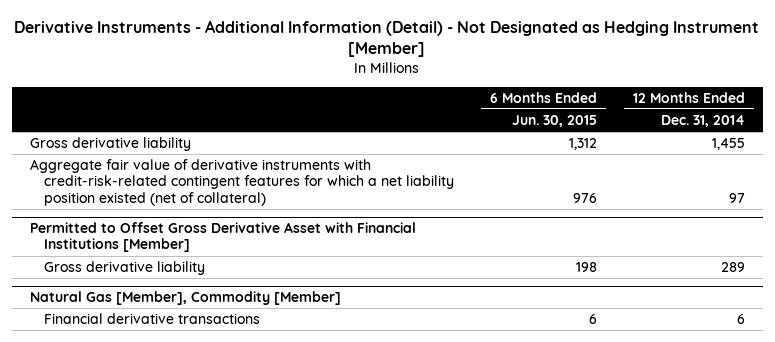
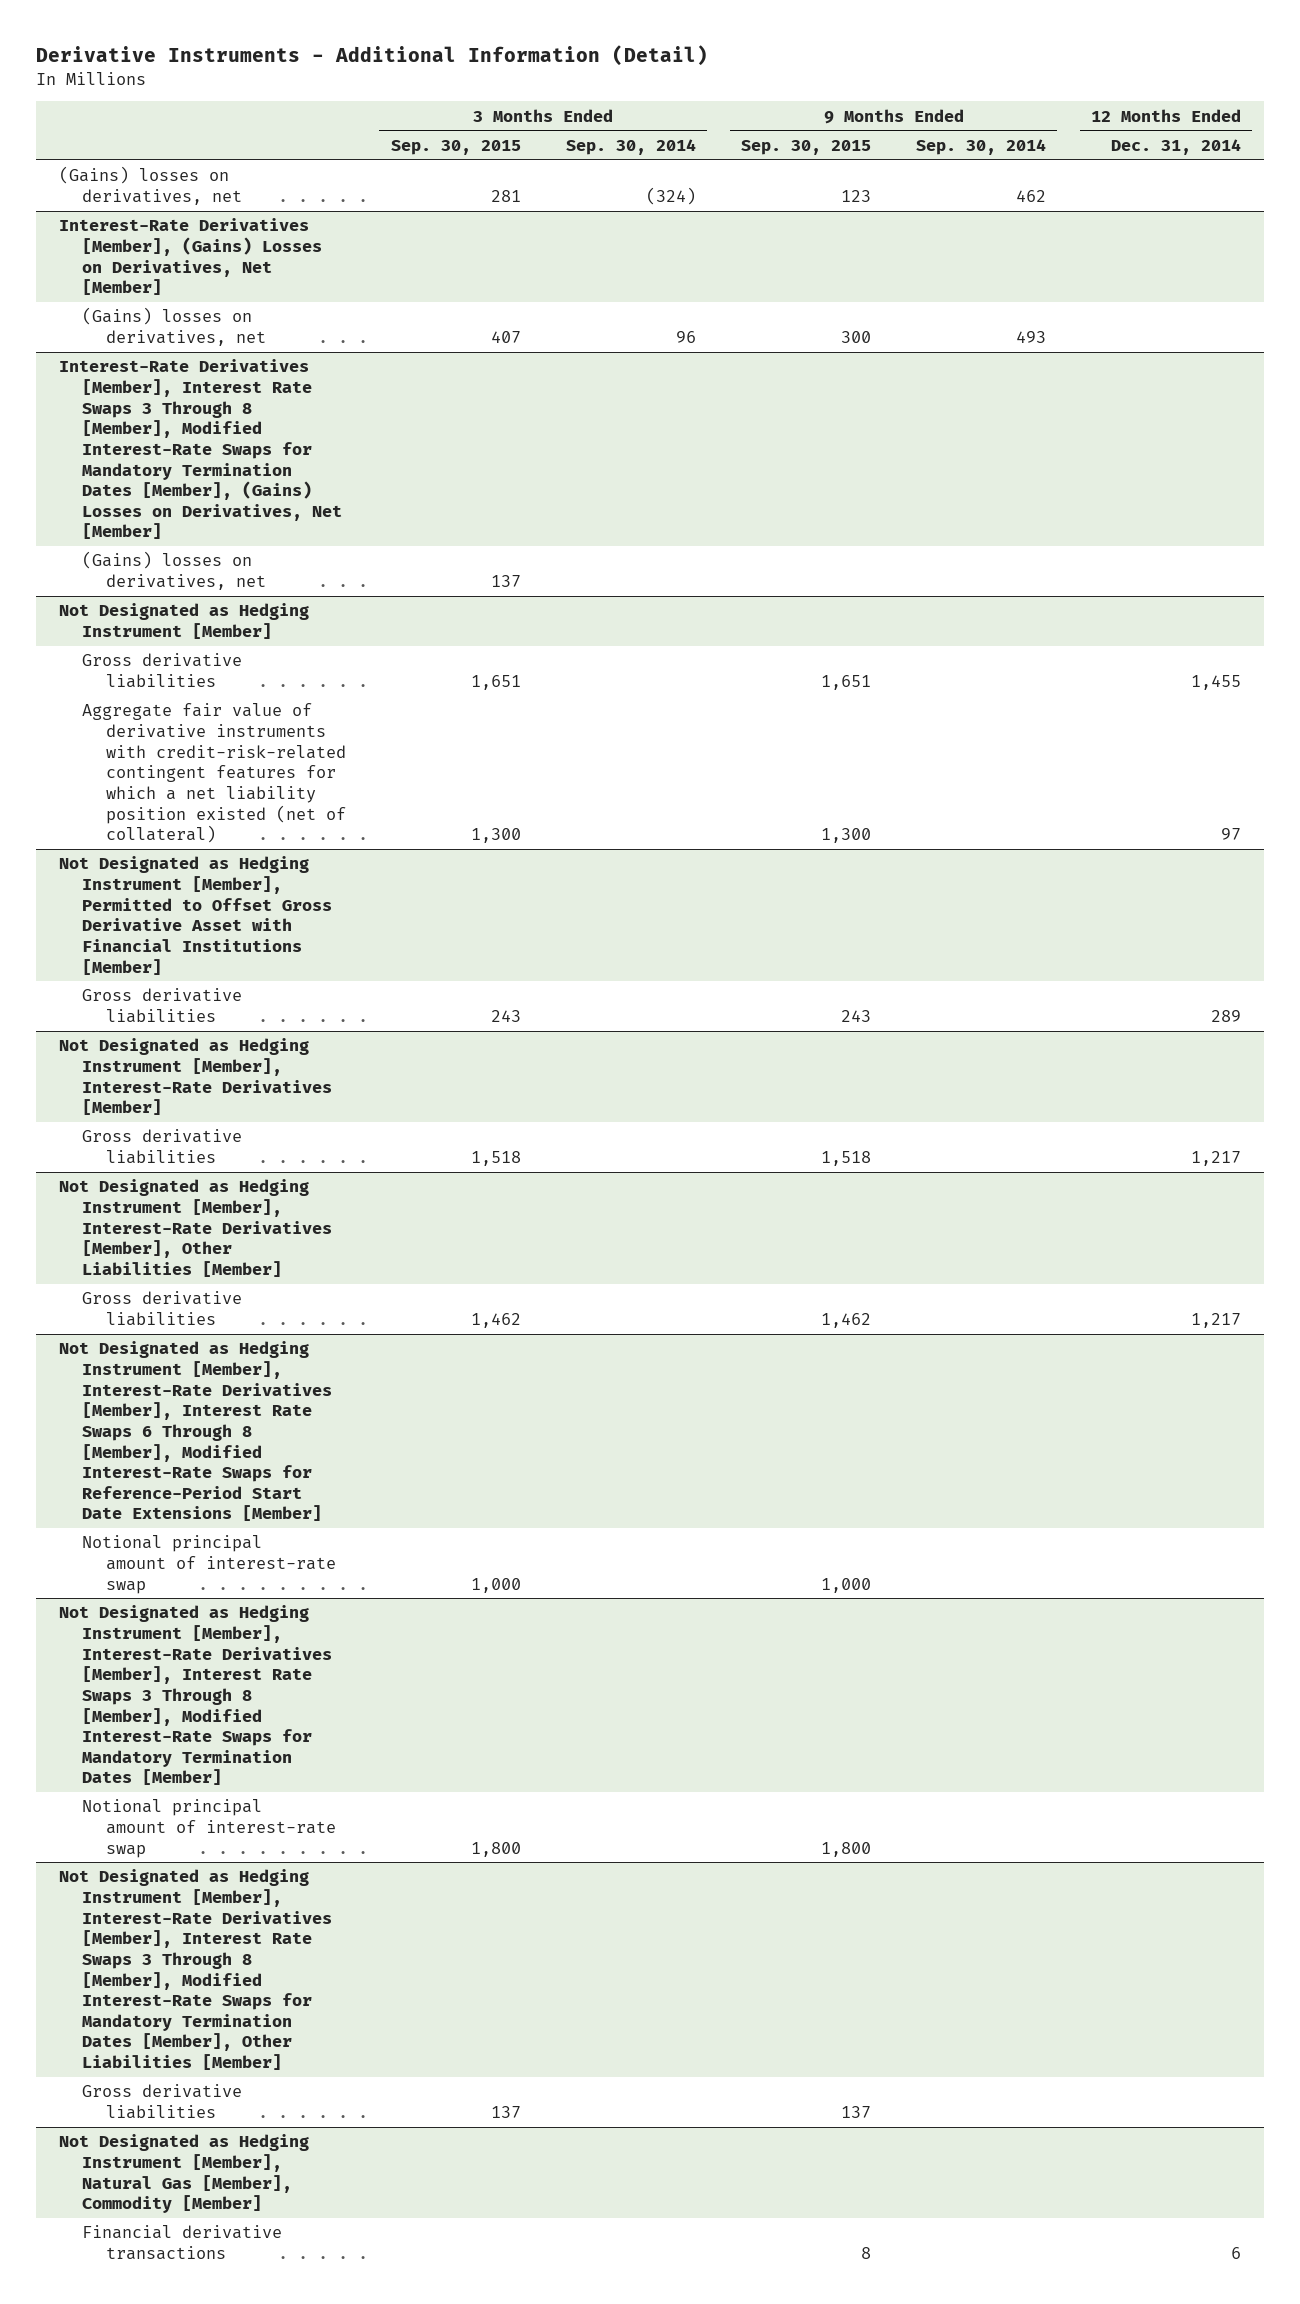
- Derivative Instruments - Additional Information (Detail) - Not Designated as Hedging Instrument [Member]
+ Derivative Instruments - Additional Information (Detail)
- | 6 Months Ended Jun. 30, 2015 | 12 Months Ended Dec. 31, 2014
+ | 3 Months Ended Sep. 30, 2015 | 3 Months Ended Sep. 30, 2014 | 9 Months Ended Sep. 30, 2015 | 9 Months Ended Sep. 30, 2014 | 12 Months Ended Dec. 31, 2014
- Gross derivative liability | 1,312 | 1,455
- Aggregate fair value of derivative instruments with credit-risk-related contingent features for which a net liability position existed (net of collateral) | 976 | 97
- Permitted to Offset Gross Derivative Asset with Financial Institutions [Member]
- Gross derivative liability | 198 | 289
- Natural Gas [Member], Commodity [Member]
+ (Gains) losses on derivatives, net | 281 | (324) | 123 | 462 |
+ Interest-Rate Derivatives [Member], (Gains) Losses on Derivatives, Net [Member]
+ (Gains) losses on derivatives, net | 407 | 96 | 300 | 493 |
+ Interest-Rate Derivatives [Member], Interest Rate Swaps 3 Through 8 [Member], Modified Interest-Rate Swaps for Mandatory Termination Dates [Member], (Gains) Losses on Derivatives, Net [Member]
+ (Gains) losses on derivatives, net | 137 | | | |
+ Not Designated as Hedging Instrument [Member]
+ Gross derivative liabilities | 1,651 | | 1,651 | | 1,455
+ Aggregate fair value of derivative instruments with credit-risk-related contingent features for which a net liability position existed (net of collateral) | 1,300 | | 1,300 | | 97
+ Not Designated as Hedging Instrument [Member], Permitted to Offset Gross Derivative Asset with Financial Institutions [Member]
+ Gross derivative liabilities | 243 | | 243 | | 289
+ Not Designated as Hedging Instrument [Member], Interest-Rate Derivatives [Member]
+ Gross derivative liabilities | 1,518 | | 1,518 | | 1,217
+ Not Designated as Hedging Instrument [Member], Interest-Rate Derivatives [Member], Other Liabilities [Member]
+ Gross derivative liabilities | 1,462 | | 1,462 | | 1,217
+ Not Designated as Hedging Instrument [Member], Interest-Rate Derivatives [Member], Interest Rate Swaps 6 Through 8 [Member], Modified Interest-Rate Swaps for Reference-Period Start Date Extensions [Member]
+ Notional principal amount of interest-rate swap | 1,000 | | 1,000 | |
+ Not Designated as Hedging Instrument [Member], Interest-Rate Derivatives [Member], Interest Rate Swaps 3 Through 8 [Member], Modified Interest-Rate Swaps for Mandatory Termination Dates [Member]
+ Notional principal amount of interest-rate swap | 1,800 | | 1,800 | |
+ Not Designated as Hedging Instrument [Member], Interest-Rate Derivatives [Member], Interest Rate Swaps 3 Through 8 [Member], Modified Interest-Rate Swaps for Mandatory Termination Dates [Member], Other Liabilities [Member]
+ Gross derivative liabilities | 137 | | 137 | |
+ Not Designated as Hedging Instrument [Member], Natural Gas [Member], Commodity [Member]

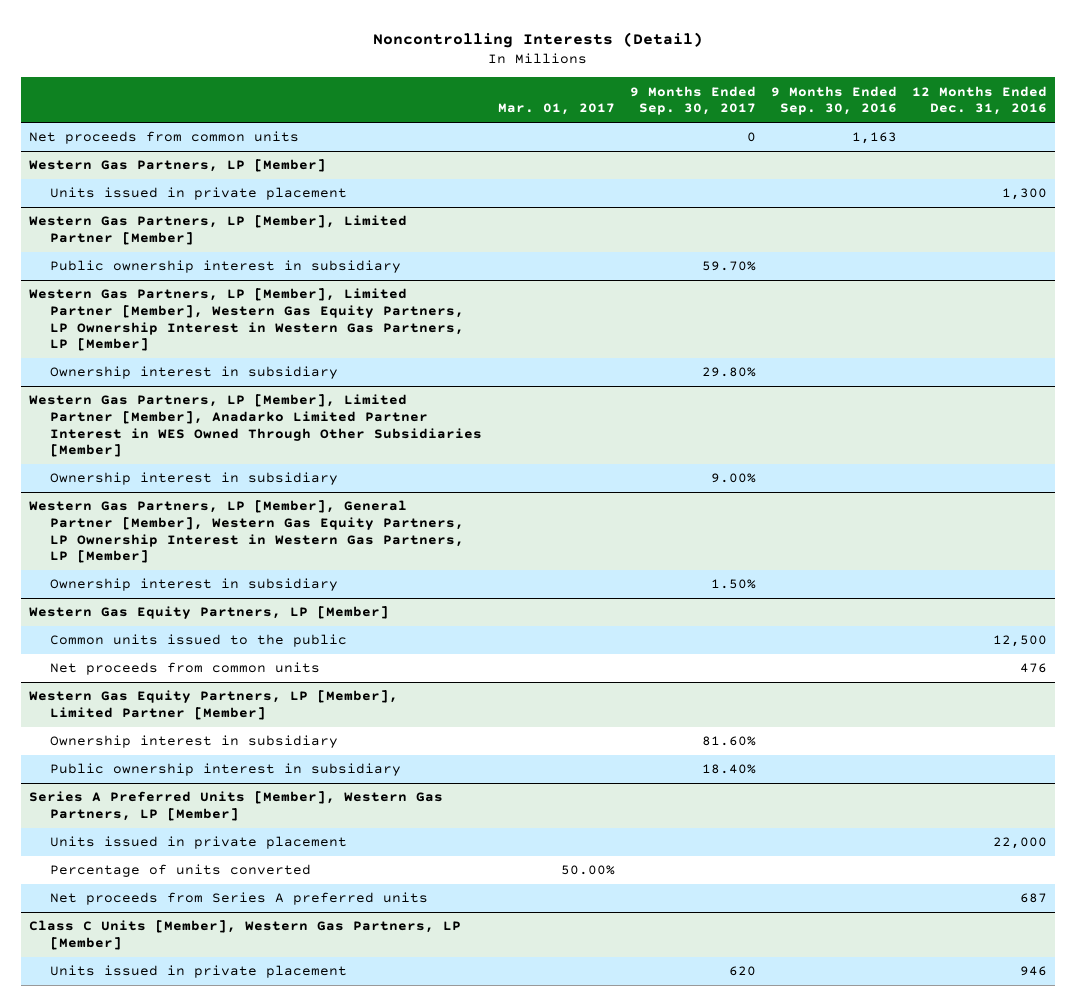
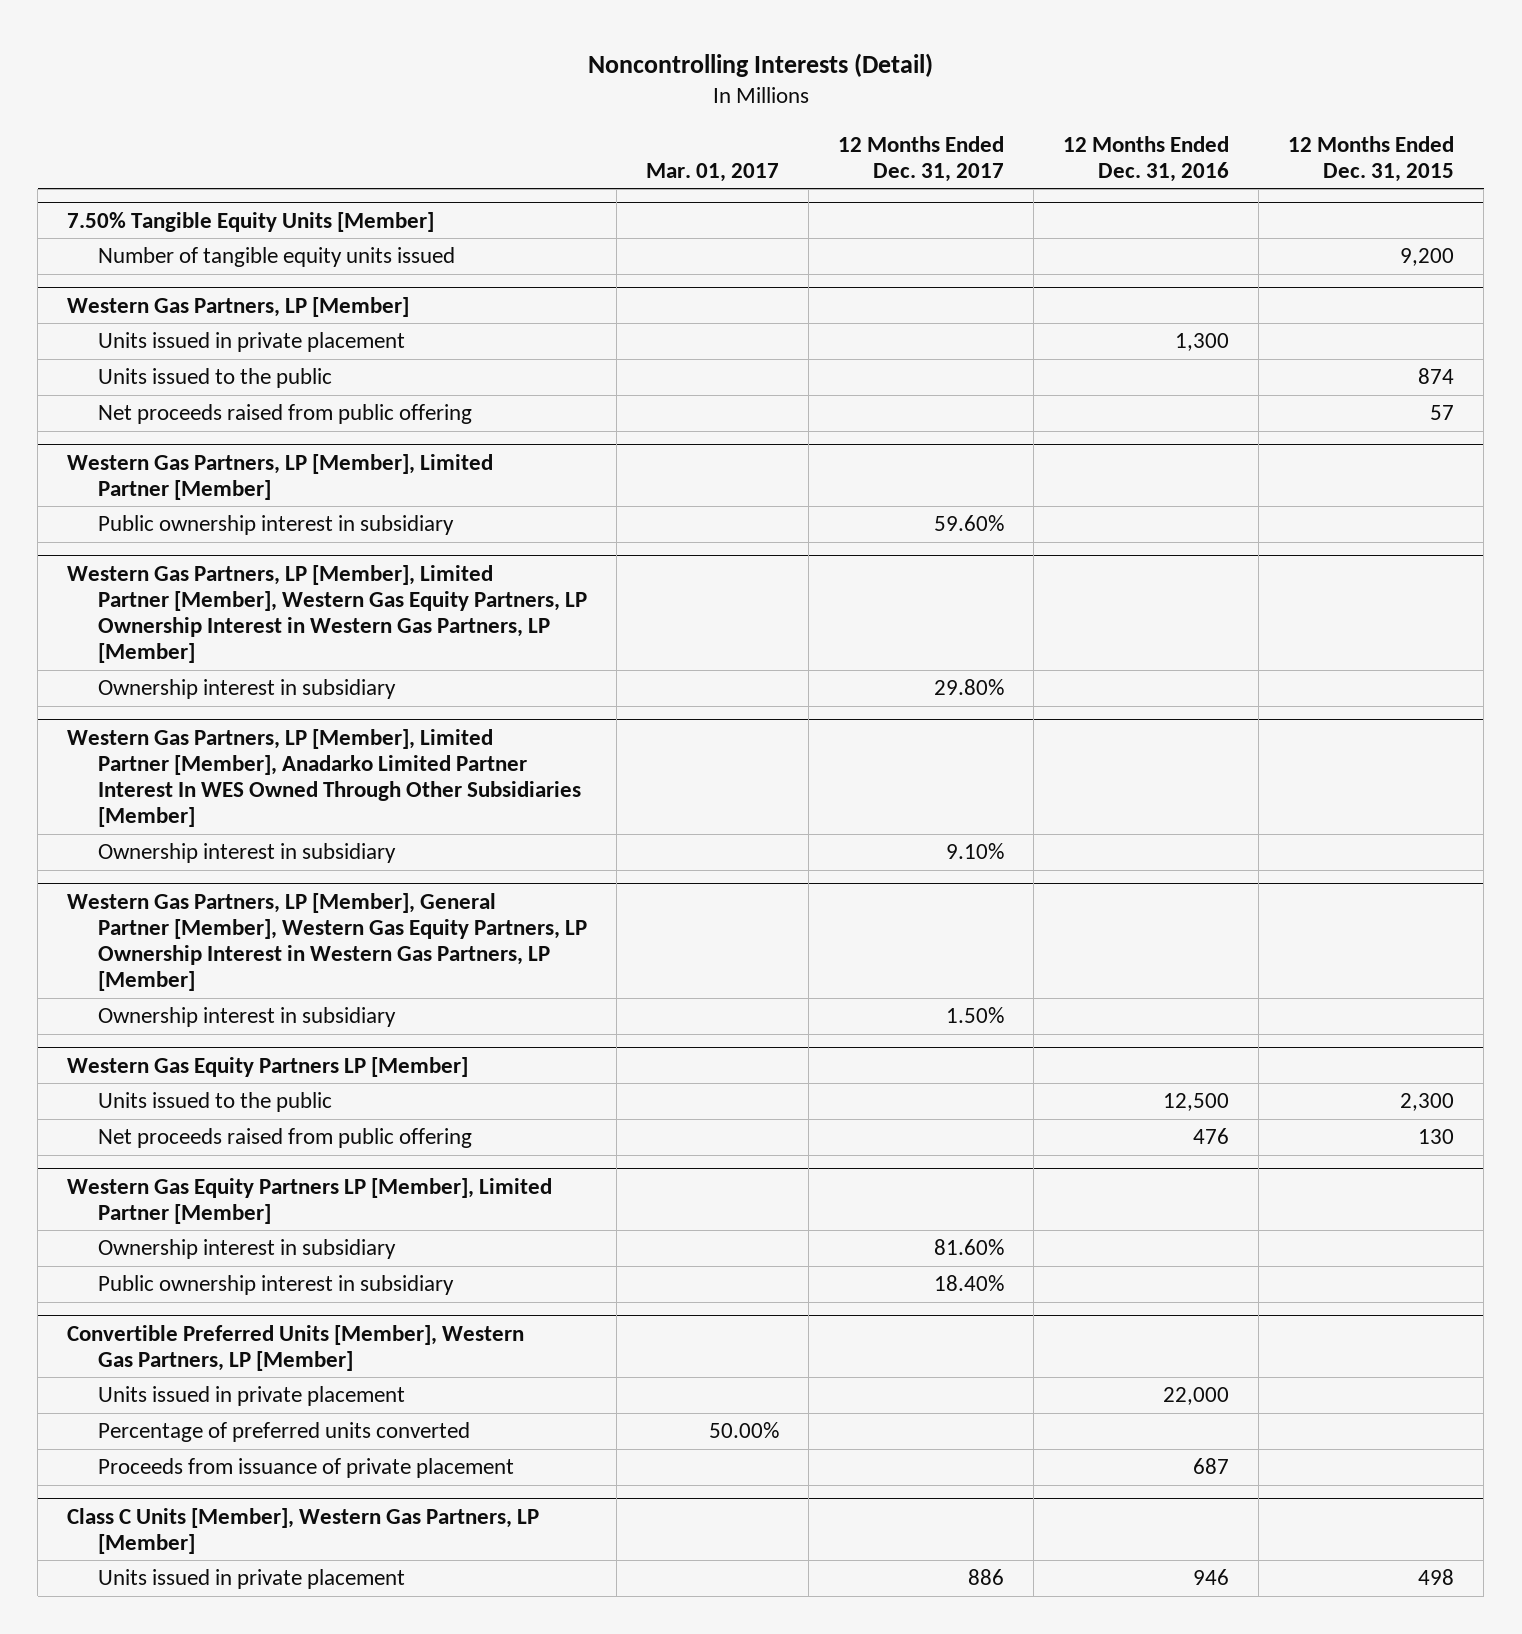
- | Mar. 01, 2017 | 9 Months Ended Sep. 30, 2017 | 9 Months Ended Sep. 30, 2016 | 12 Months Ended Dec. 31, 2016
+ | Mar. 01, 2017 | 12 Months Ended Dec. 31, 2017 | 12 Months Ended Dec. 31, 2016 | 12 Months Ended Dec. 31, 2015
- Net proceeds from common units | | 0 | 1,163 |
+ 7.50% Tangible Equity Units [Member]
+ Number of tangible equity units issued | | | | 9,200
@ Western Gas Partners, LP [Member]
+ Units issued to the public | | | | 874
+ Net proceeds raised from public offering | | | | 57
- Western Gas Partners, LP [Member], Limited Partner [Member], Anadarko Limited Partner Interest in WES Owned Through Other Subsidiaries [Member]
+ Western Gas Partners, LP [Member], Limited Partner [Member], Anadarko Limited Partner Interest In WES Owned Through Other Subsidiaries [Member]
- Western Gas Equity Partners, LP [Member]
- Common units issued to the public | | | | 12,500
- Net proceeds from common units | | | | 476
- Western Gas Equity Partners, LP [Member], Limited Partner [Member]
+ Western Gas Equity Partners LP [Member]
+ Units issued to the public | | | 12,500 | 2,300
+ Net proceeds raised from public offering | | | 476 | 130
+ Western Gas Equity Partners LP [Member], Limited Partner [Member]
- Series A Preferred Units [Member], Western Gas Partners, LP [Member]
+ Convertible Preferred Units [Member], Western Gas Partners, LP [Member]
- Percentage of units converted | 50.00% | | |
- Net proceeds from Series A preferred units | | | | 687
+ Percentage of preferred units converted | 50.00% | | |
+ Proceeds from issuance of private placement | | | 687 |

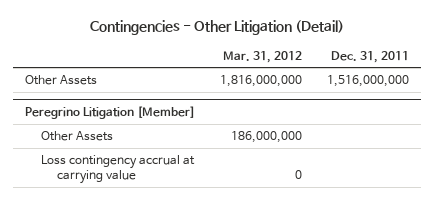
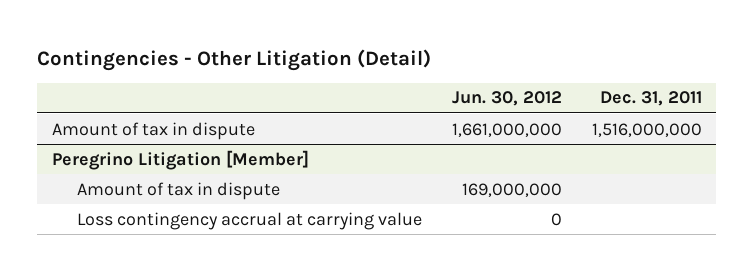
- | Mar. 31, 2012 | Dec. 31, 2011
+ | Jun. 30, 2012 | Dec. 31, 2011
- Other Assets | 1,816,000,000 | 1,516,000,000
+ Amount of tax in dispute | 1,661,000,000 | 1,516,000,000
@ Peregrino Litigation [Member]
- Other Assets | 186,000,000 |
+ Amount of tax in dispute | 169,000,000 |

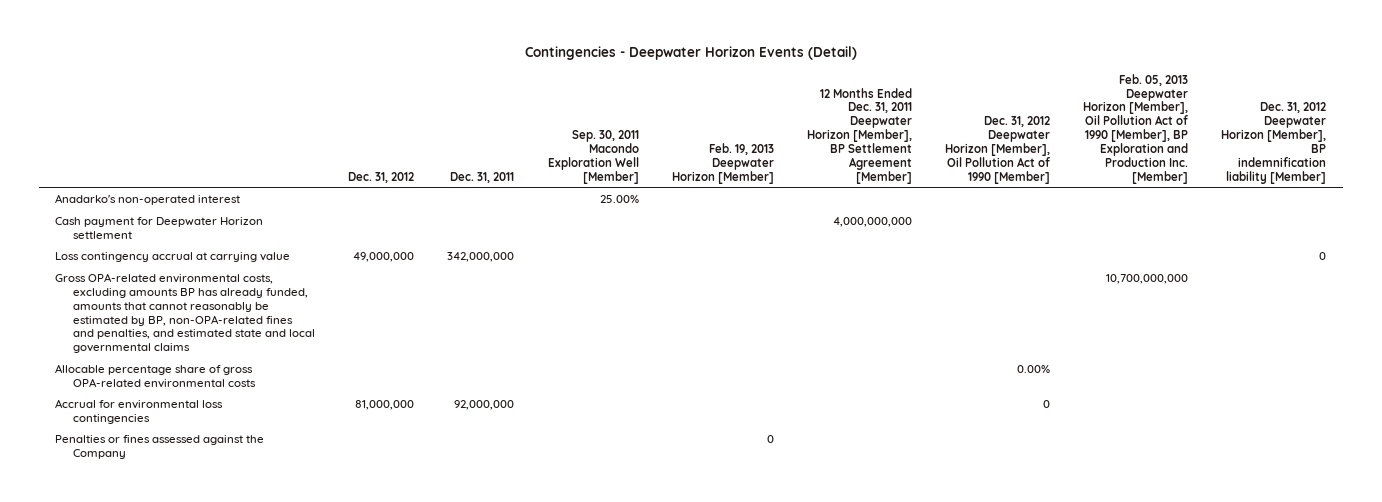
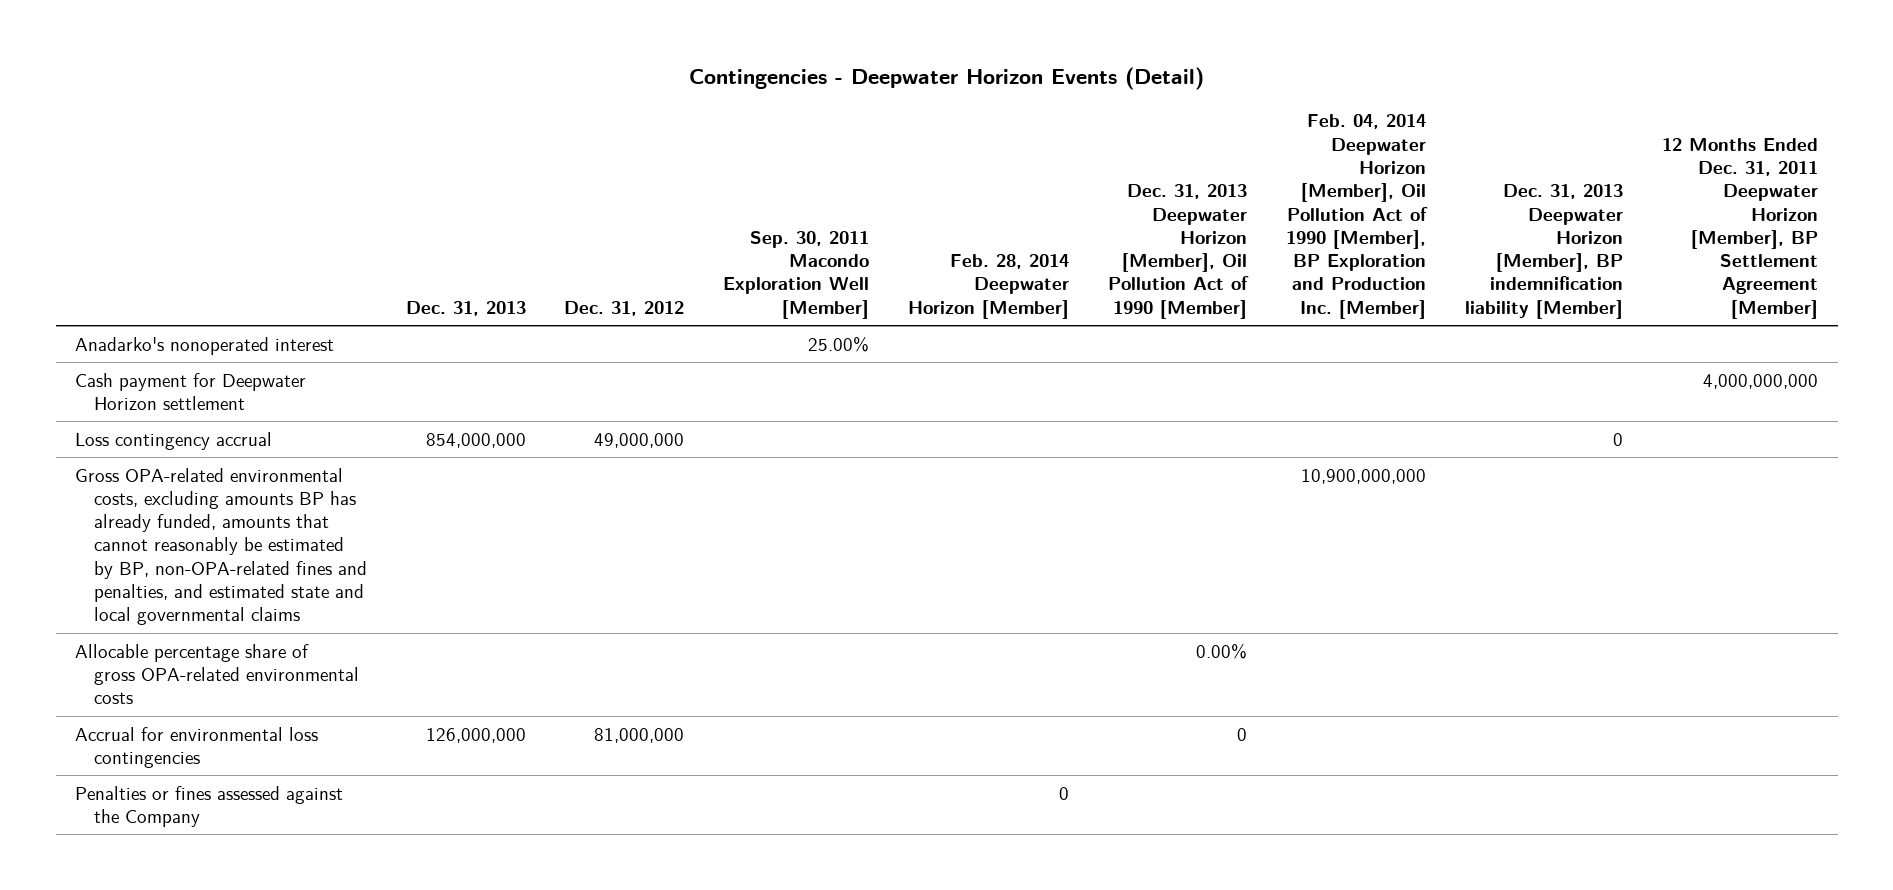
- | Dec. 31, 2012 | Dec. 31, 2011 | Sep. 30, 2011 Macondo Exploration Well [Member] | Feb. 19, 2013 Deepwater Horizon [Member] | 12 Months Ended Dec. 31, 2011 Deepwater Horizon [Member], BP Settlement Agreement [Member] | Dec. 31, 2012 Deepwater Horizon [Member], Oil Pollution Act of 1990 [Member] | Feb. 05, 2013 Deepwater Horizon [Member], Oil Pollution Act of 1990 [Member], BP Exploration and Production Inc. [Member] | Dec. 31, 2012 Deepwater Horizon [Member], BP indemnification liability [Member]
+ | Dec. 31, 2013 | Dec. 31, 2012 | Sep. 30, 2011 Macondo Exploration Well [Member] | Feb. 28, 2014 Deepwater Horizon [Member] | Dec. 31, 2013 Deepwater Horizon [Member], Oil Pollution Act of 1990 [Member] | Feb. 04, 2014 Deepwater Horizon [Member], Oil Pollution Act of 1990 [Member], BP Exploration and Production Inc. [Member] | Dec. 31, 2013 Deepwater Horizon [Member], BP indemnification liability [Member] | 12 Months Ended Dec. 31, 2011 Deepwater Horizon [Member], BP Settlement Agreement [Member]
- Anadarko's non-operated interest | | | 25.00% | | | | |
+ Anadarko's nonoperated interest | | | 25.00% | | | | |
- Loss contingency accrual at carrying value | 49,000,000 | 342,000,000 | | | | | | 0
+ Loss contingency accrual | 854,000,000 | 49,000,000 | | | | | 0 |

